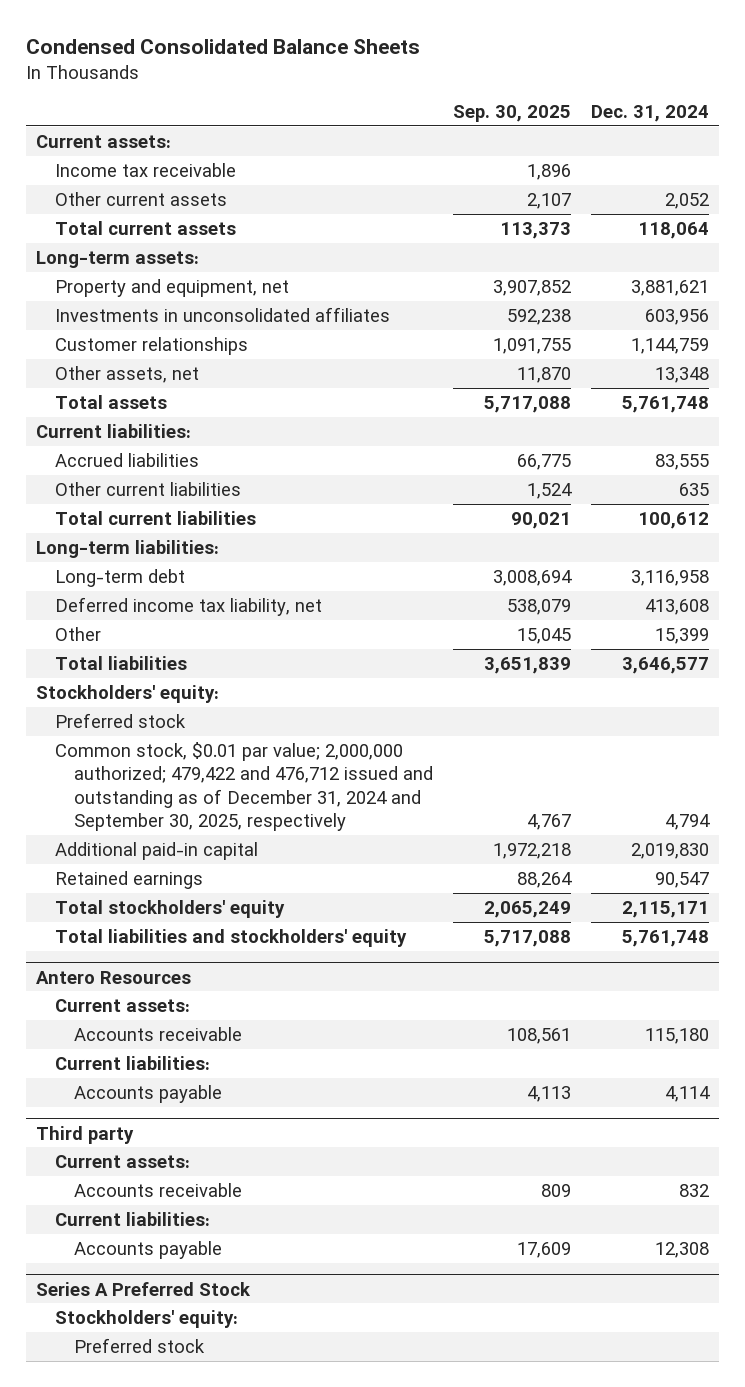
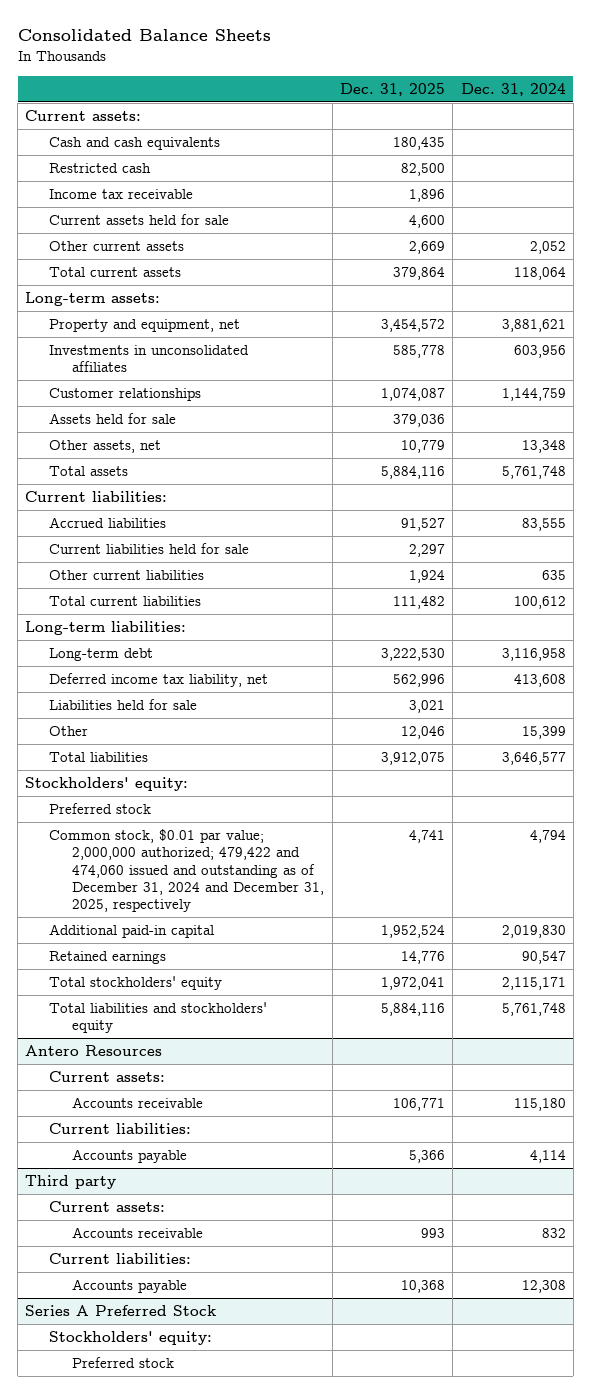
- Condensed Consolidated Balance Sheets
+ Consolidated Balance Sheets
- | Sep. 30, 2025 | Dec. 31, 2024
+ | Dec. 31, 2025 | Dec. 31, 2024
+ Cash and cash equivalents | 180,435 |
+ Restricted cash | 82,500 |
+ Current assets held for sale | 4,600 |
+ Assets held for sale | 379,036 |
+ Current liabilities held for sale | 2,297 |
+ Liabilities held for sale | 3,021 |
- Common stock, $0.01 par value; 2,000,000 authorized; 479,422 and 476,712 issued and outstanding as of December 31, 2024 and September 30, 2025, respectively | 4,767 | 4,794
+ Common stock, $0.01 par value; 2,000,000 authorized; 479,422 and 474,060 issued and outstanding as of December 31, 2024 and December 31, 2025, respectively | 4,741 | 4,794

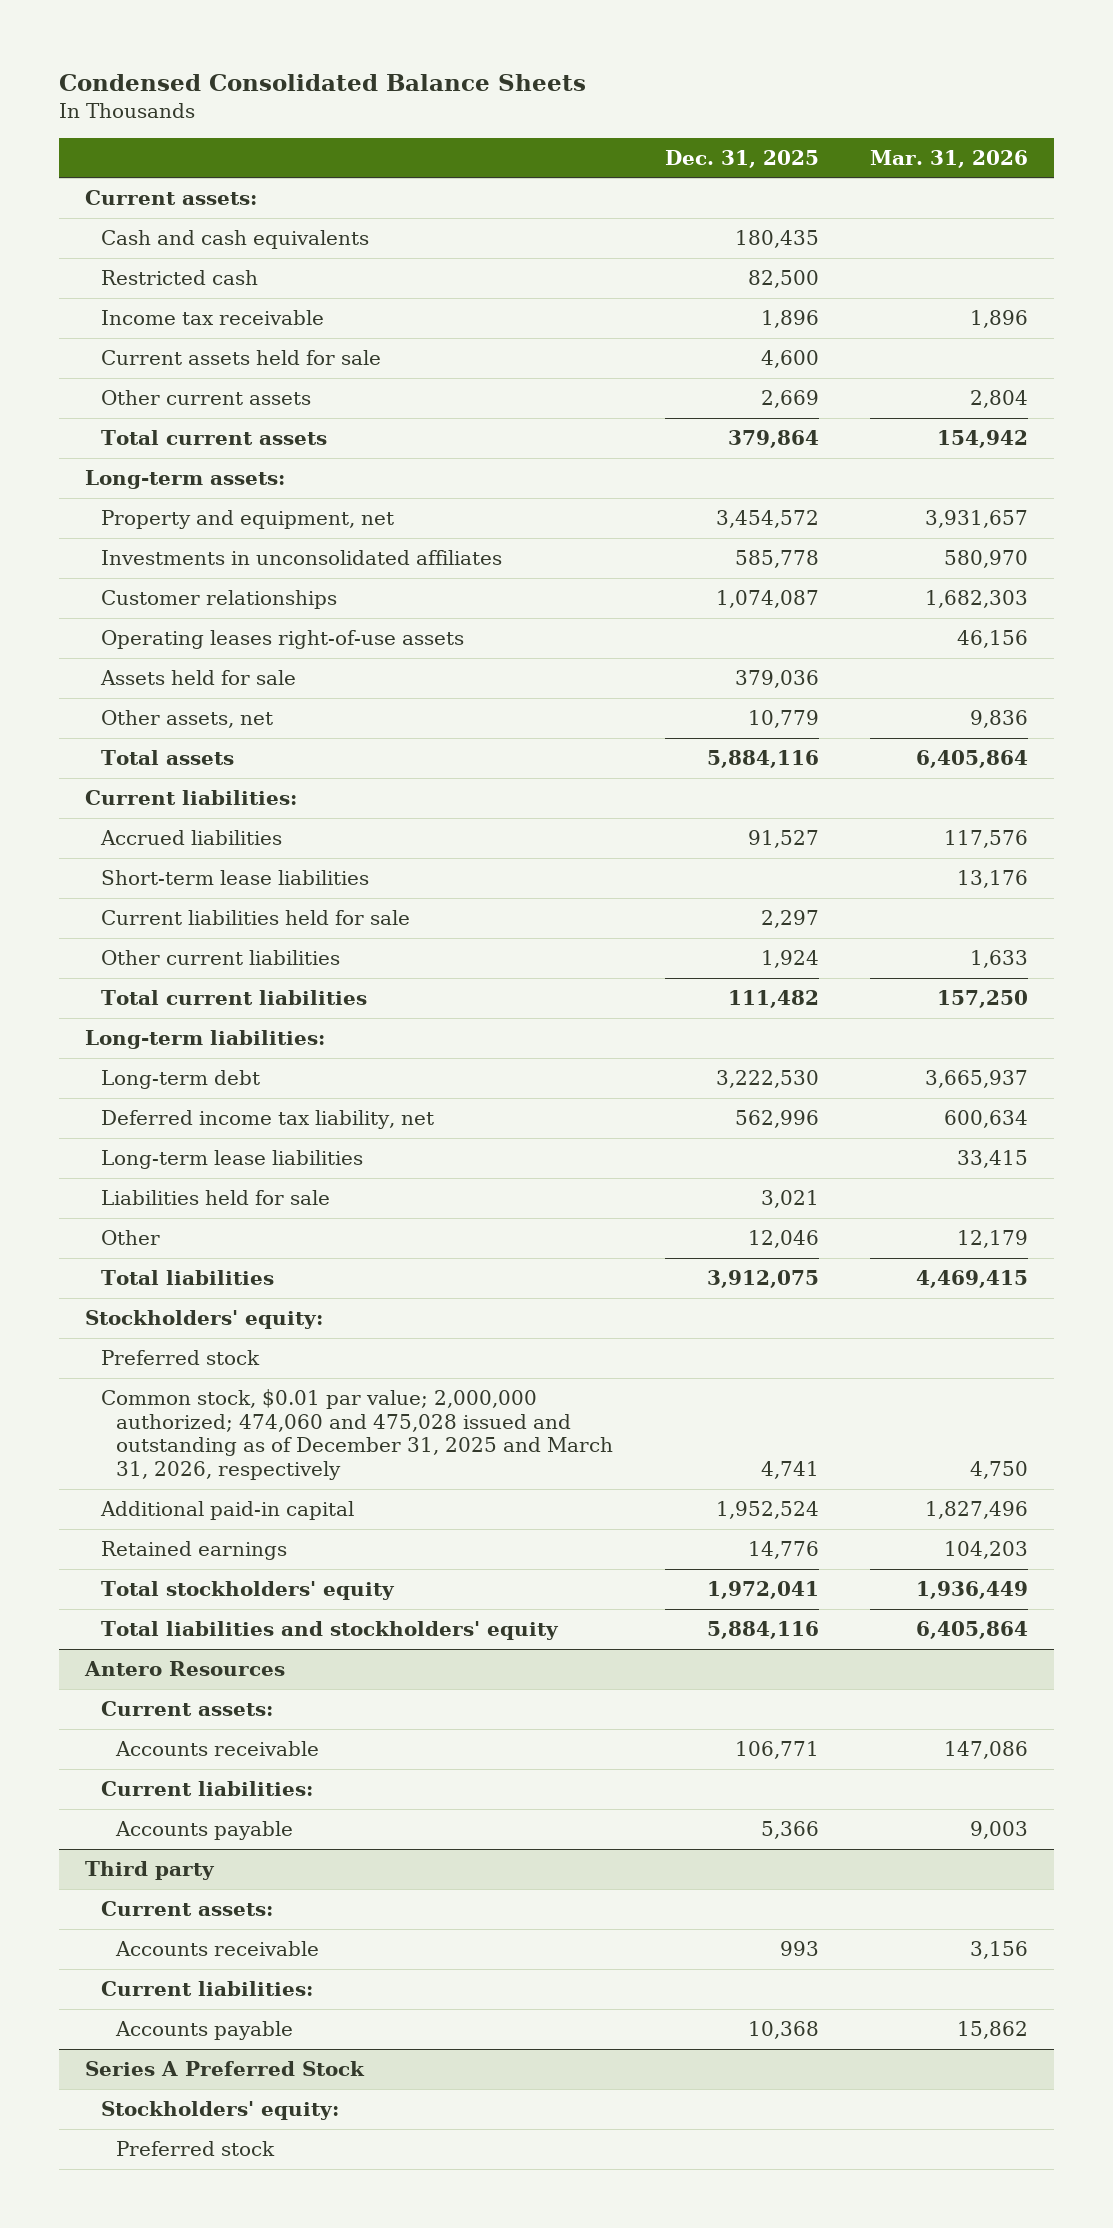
- Consolidated Balance Sheets
+ Condensed Consolidated Balance Sheets
- | Dec. 31, 2025 | Dec. 31, 2024
+ | Dec. 31, 2025 | Mar. 31, 2026
+ Operating leases right-of-use assets | | 46,156
+ Short-term lease liabilities | | 13,176
+ Long-term lease liabilities | | 33,415
- Common stock, $0.01 par value; 2,000,000 authorized; 479,422 and 474,060 issued and outstanding as of December 31, 2024 and December 31, 2025, respectively | 4,741 | 4,794
+ Common stock, $0.01 par value; 2,000,000 authorized; 474,060 and 475,028 issued and outstanding as of December 31, 2025 and March 31, 2026, respectively | 4,741 | 4,750

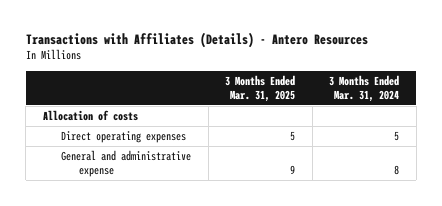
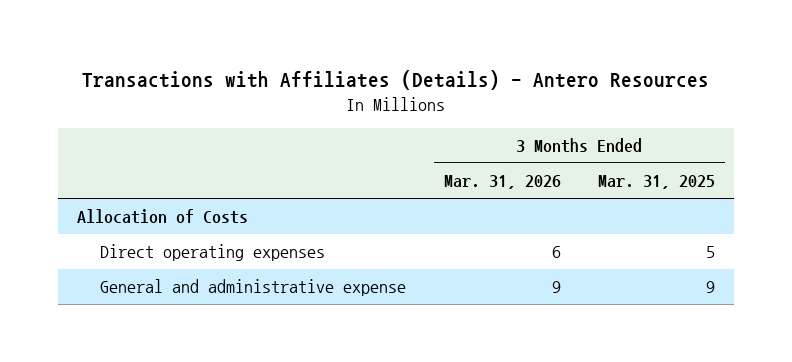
- | 3 Months Ended Mar. 31, 2025 | 3 Months Ended Mar. 31, 2024
+ | 3 Months Ended Mar. 31, 2026 | 3 Months Ended Mar. 31, 2025
- Allocation of costs
+ Allocation of Costs

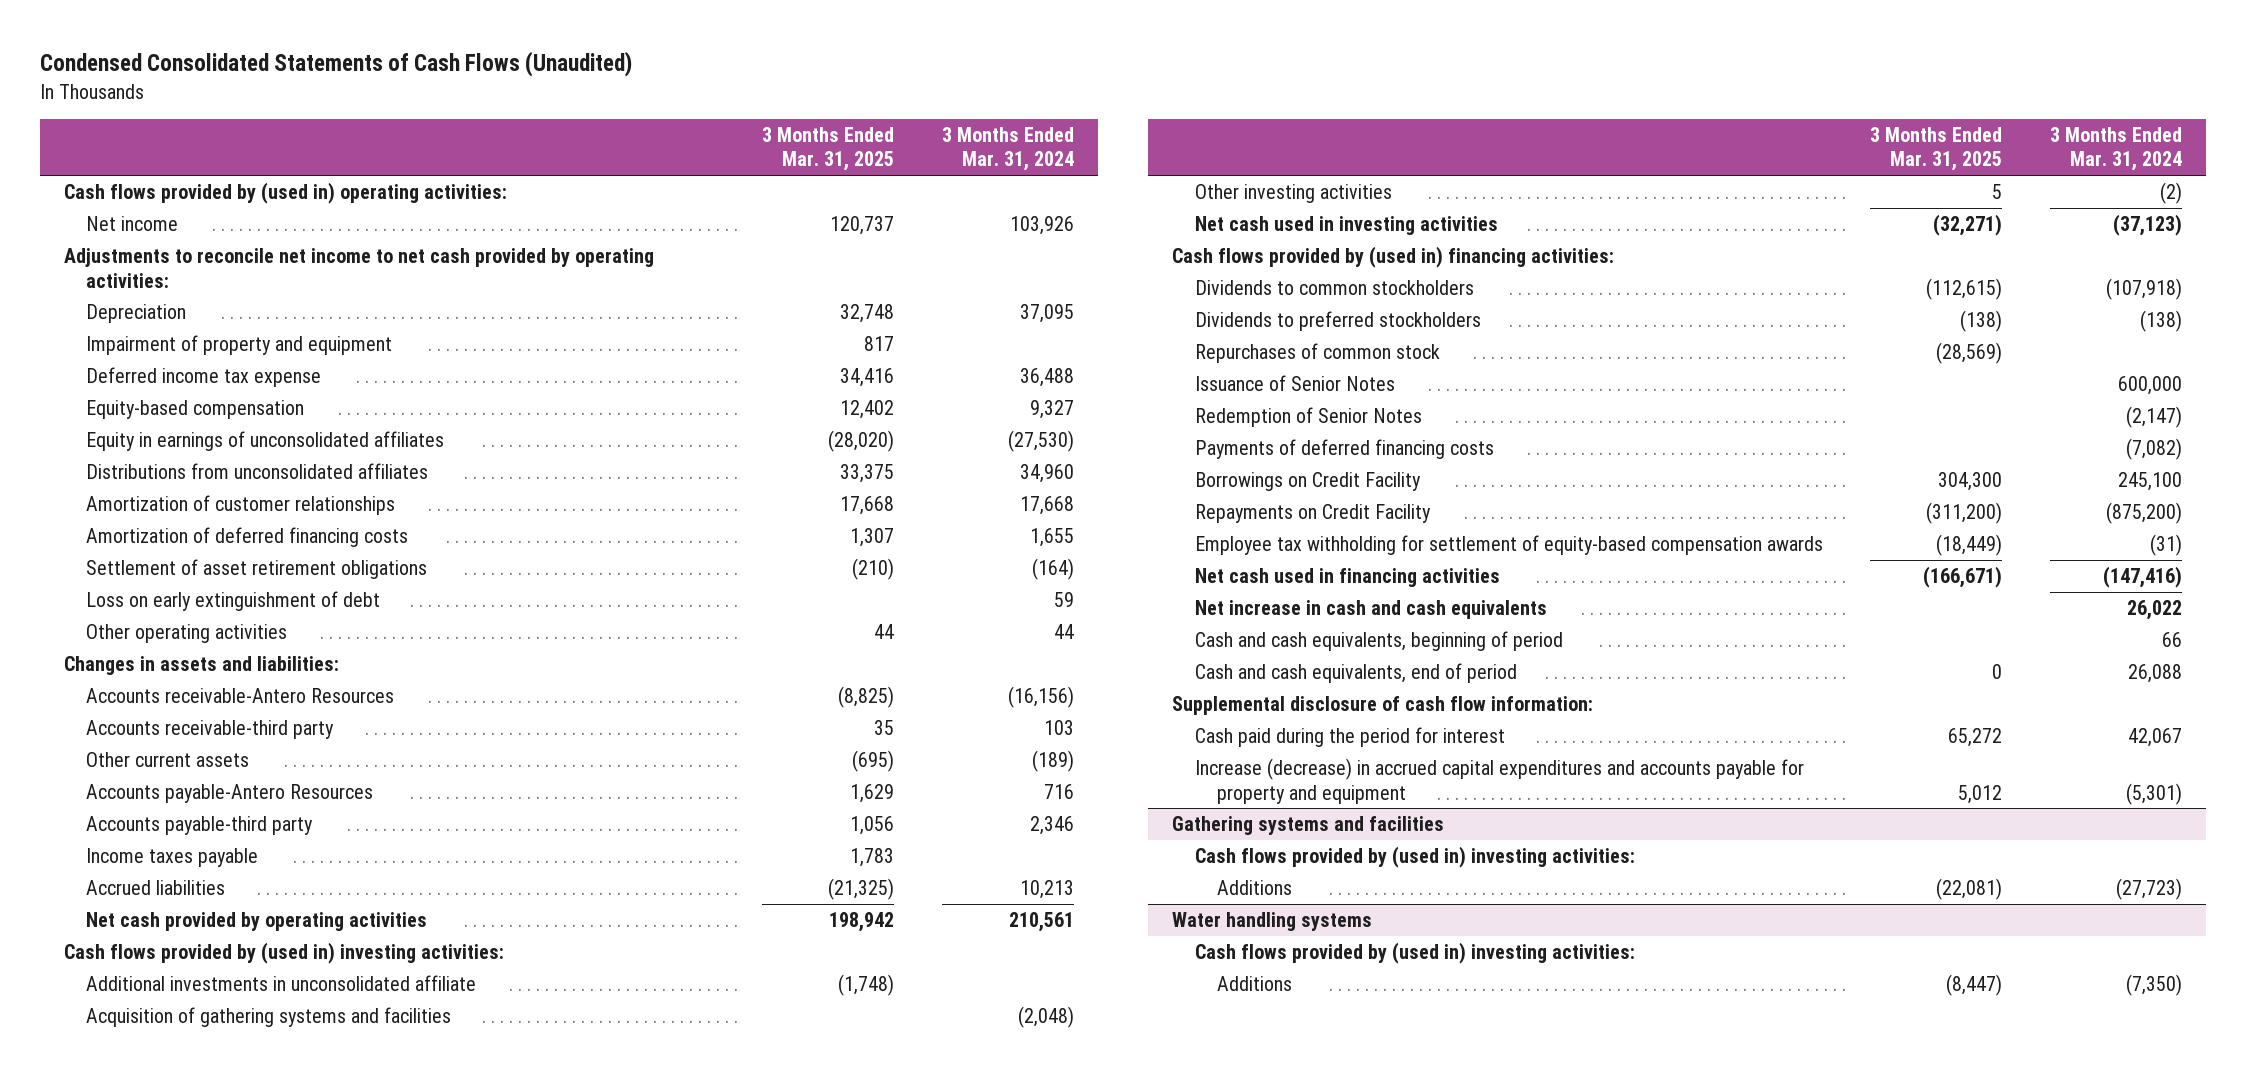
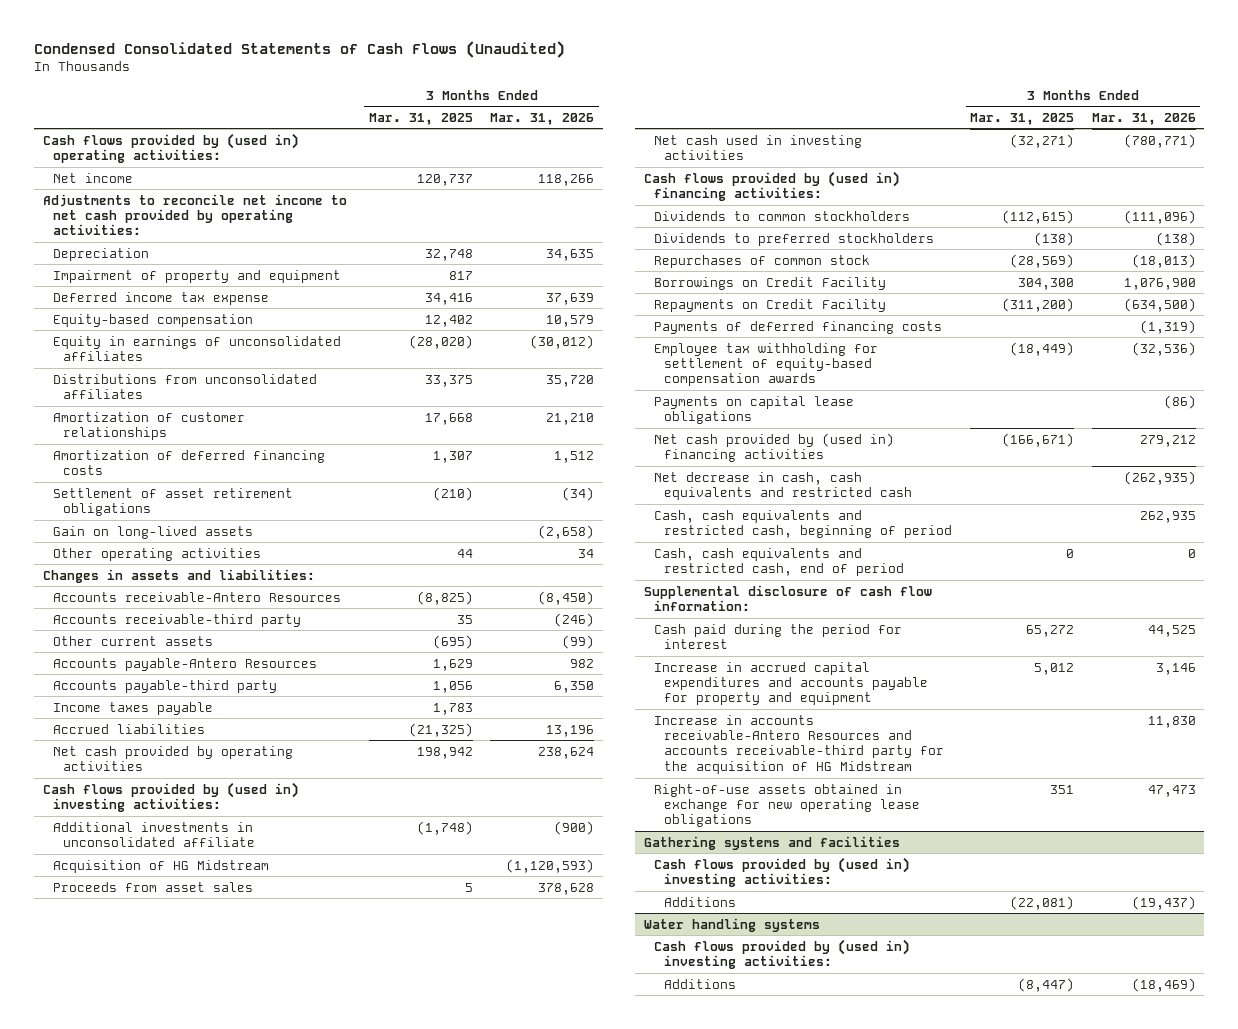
- | 3 Months Ended Mar. 31, 2025 | 3 Months Ended Mar. 31, 2024
+ | 3 Months Ended Mar. 31, 2025 | 3 Months Ended Mar. 31, 2026
- Loss on early extinguishment of debt | | 59
+ Gain on long-lived assets | | (2,658)
- Acquisition of gathering systems and facilities | | (2,048)
- Other investing activities | 5 | (2)
+ Acquisition of HG Midstream | | (1,120,593)
+ Proceeds from asset sales | 5 | 378,628
- Issuance of Senior Notes | | 600,000
- Redemption of Senior Notes | | (2,147)
moved down: Payments of deferred financing costs | | (1,319)
- Net cash used in financing activities | (166,671) | (147,416)
- Net increase in cash and cash equivalents | | 26,022
- Cash and cash equivalents, beginning of period | | 66
- Cash and cash equivalents, end of period | 0 | 26,088
+ Payments on capital lease obligations | | (86)
+ Net cash provided by (used in) financing activities | (166,671) | 279,212
+ Net decrease in cash, cash equivalents and restricted cash | | (262,935)
+ Cash, cash equivalents and restricted cash, beginning of period | | 262,935
+ Cash, cash equivalents and restricted cash, end of period | 0 | 0
- Increase (decrease) in accrued capital expenditures and accounts payable for property and equipment | 5,012 | (5,301)
+ Increase in accrued capital expenditures and accounts payable for property and equipment | 5,012 | 3,146
+ Increase in accounts receivable-Antero Resources and accounts receivable-third party for the acquisition of HG Midstream | | 11,830
+ Right-of-use assets obtained in exchange for new operating lease obligations | 351 | 47,473

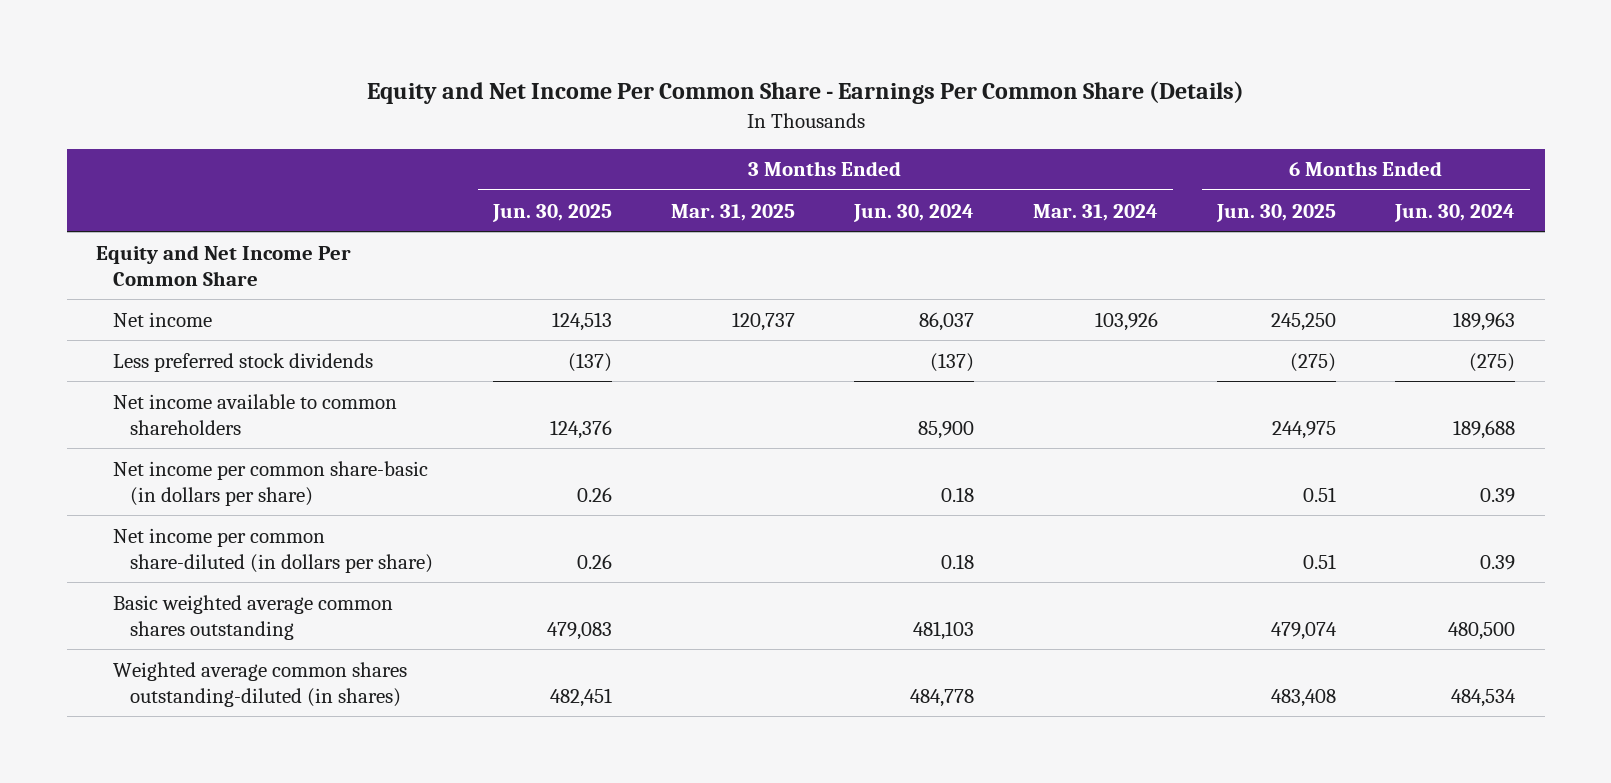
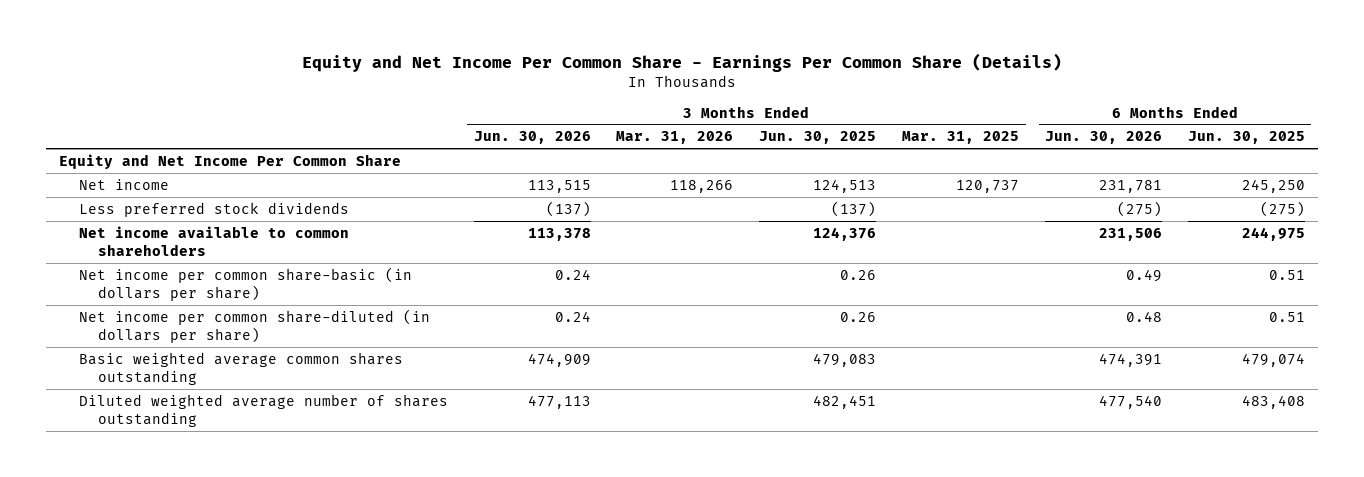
- | 3 Months Ended Jun. 30, 2025 | 3 Months Ended Mar. 31, 2025 | 3 Months Ended Jun. 30, 2024 | 3 Months Ended Mar. 31, 2024 | 6 Months Ended Jun. 30, 2025 | 6 Months Ended Jun. 30, 2024
+ | 3 Months Ended Jun. 30, 2026 | 3 Months Ended Mar. 31, 2026 | 3 Months Ended Jun. 30, 2025 | 3 Months Ended Mar. 31, 2025 | 6 Months Ended Jun. 30, 2026 | 6 Months Ended Jun. 30, 2025
- Weighted average common shares outstanding-diluted (in shares) | 482,451 | | 484,778 | | 483,408 | 484,534
+ Diluted weighted average number of shares outstanding | 477,113 | | 482,451 | | 477,540 | 483,408

